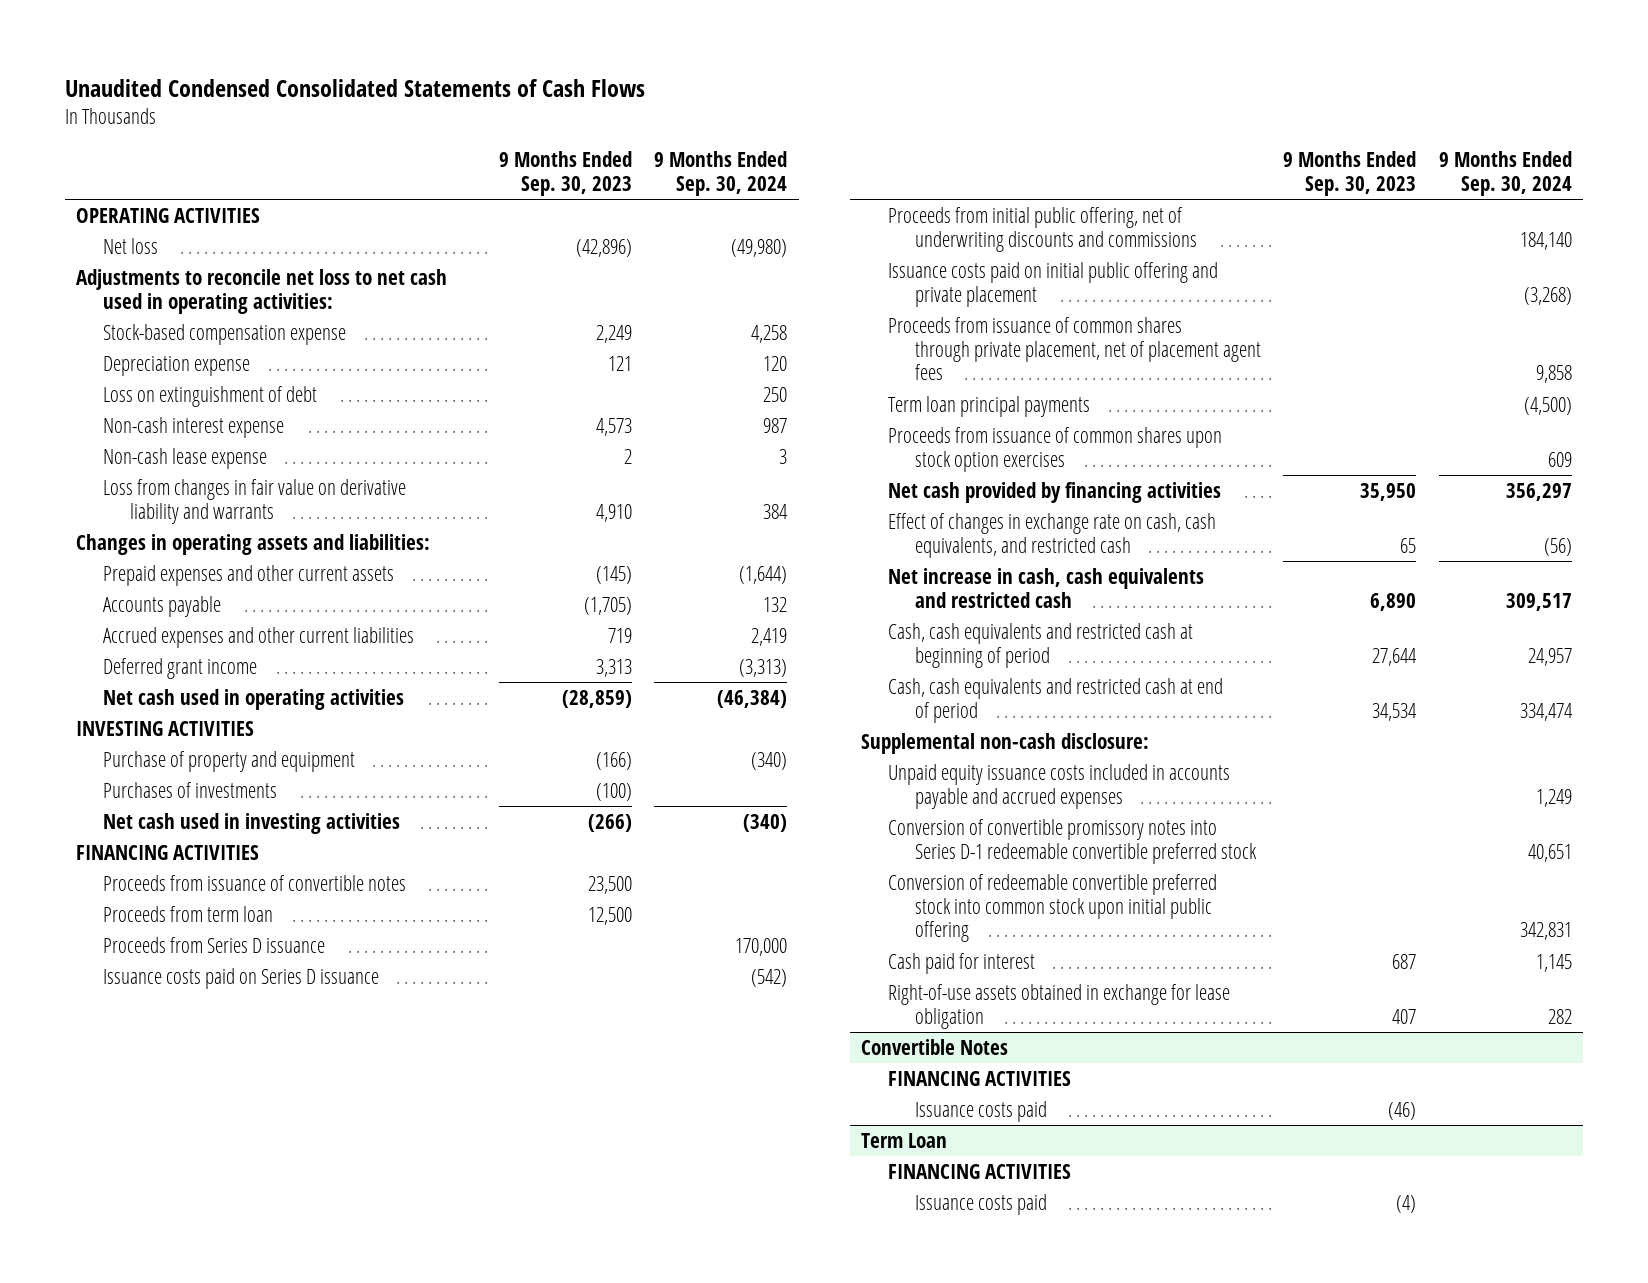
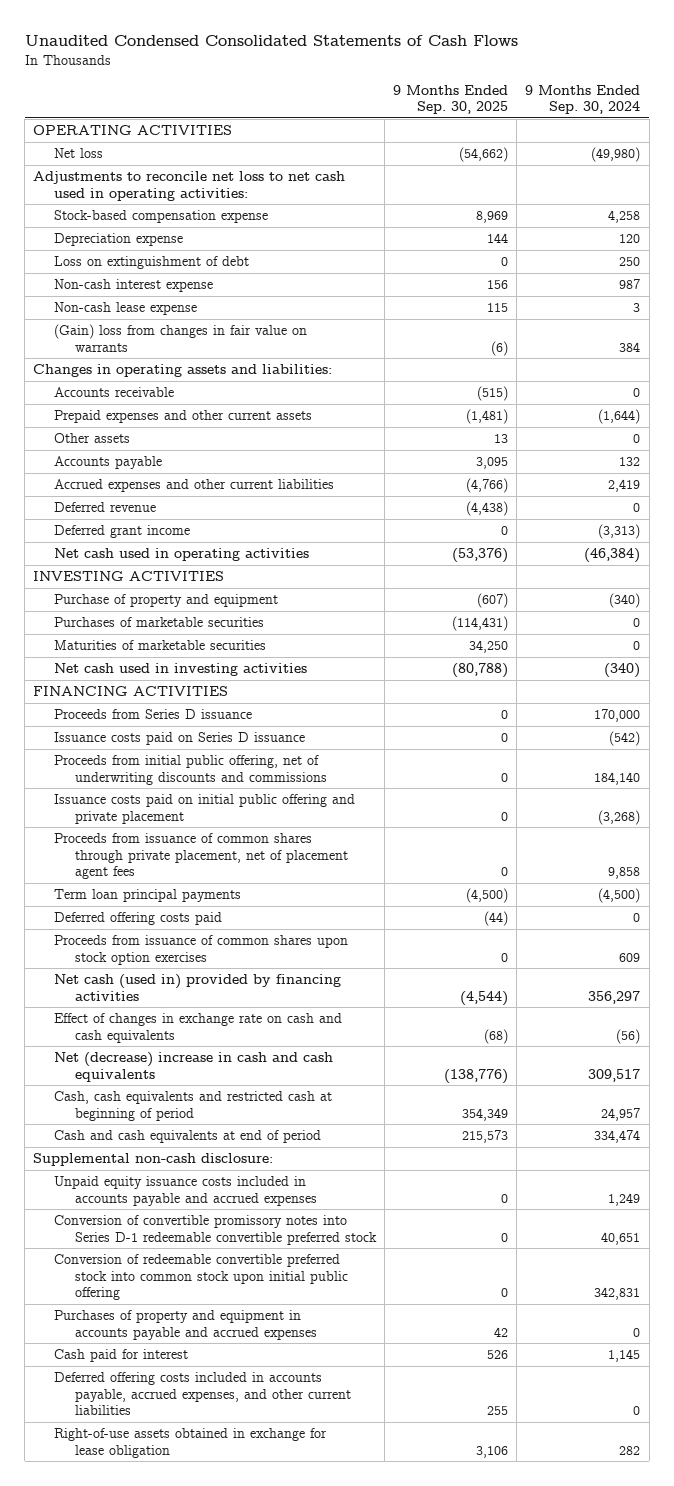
- | 9 Months Ended Sep. 30, 2023 | 9 Months Ended Sep. 30, 2024
+ | 9 Months Ended Sep. 30, 2025 | 9 Months Ended Sep. 30, 2024
- Loss from changes in fair value on derivative liability and warrants | 4,910 | 384
+ (Gain) loss from changes in fair value on warrants | (6) | 384
+ Accounts receivable | (515) | 0
+ Other assets | 13 | 0
+ Deferred revenue | (4,438) | 0
- Purchases of investments | (100) |
+ Purchases of marketable securities | (114,431) | 0
+ Maturities of marketable securities | 34,250 | 0
- Proceeds from issuance of convertible notes | 23,500 |
- Proceeds from term loan | 12,500 |
+ Deferred offering costs paid | (44) | 0
- Net cash provided by financing activities | 35,950 | 356,297
- Effect of changes in exchange rate on cash, cash equivalents, and restricted cash | 65 | (56)
- Net increase in cash, cash equivalents and restricted cash | 6,890 | 309,517
+ Net cash (used in) provided by financing activities | (4,544) | 356,297
+ Effect of changes in exchange rate on cash and cash equivalents | (68) | (56)
+ Net (decrease) increase in cash and cash equivalents | (138,776) | 309,517
- Cash, cash equivalents and restricted cash at end of period | 34,534 | 334,474
+ Cash and cash equivalents at end of period | 215,573 | 334,474
+ Purchases of property and equipment in accounts payable and accrued expenses | 42 | 0
+ Deferred offering costs included in accounts payable, accrued expenses, and other current liabilities | 255 | 0
- Convertible Notes
- FINANCING ACTIVITIES
- Issuance costs paid | (46) |
- Term Loan
- FINANCING ACTIVITIES
- Issuance costs paid | (4) |

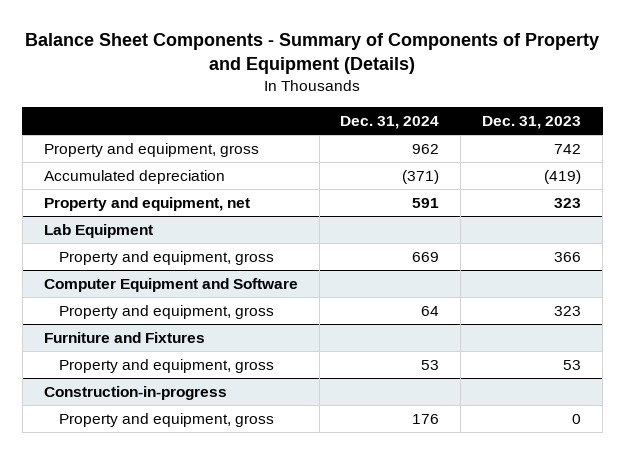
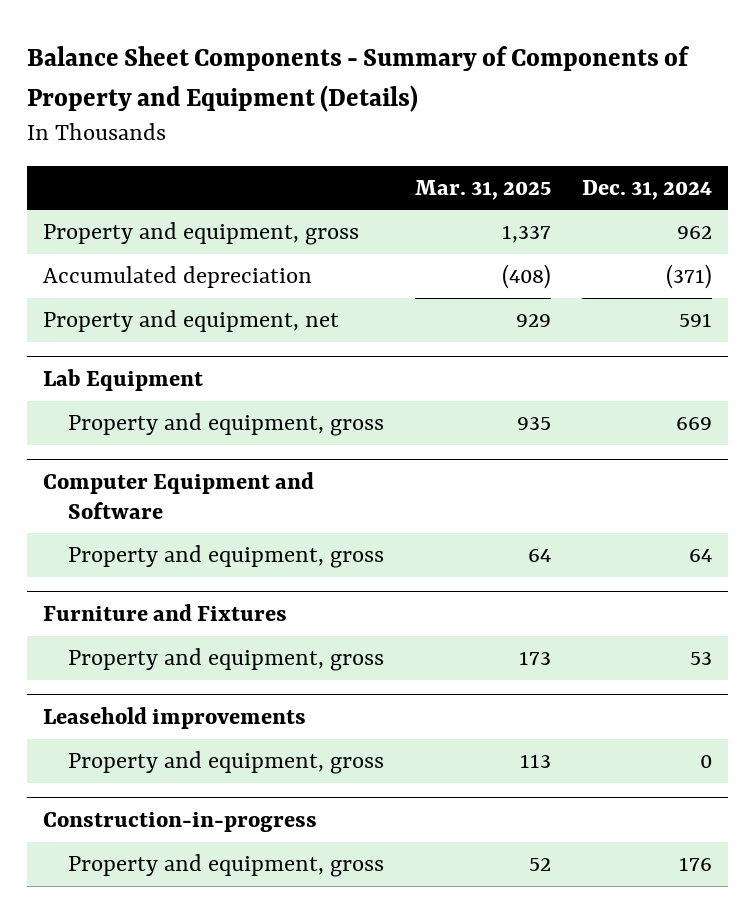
- | Dec. 31, 2024 | Dec. 31, 2023
+ | Mar. 31, 2025 | Dec. 31, 2024
+ Leasehold improvements
+ Property and equipment, gross | 113 | 0

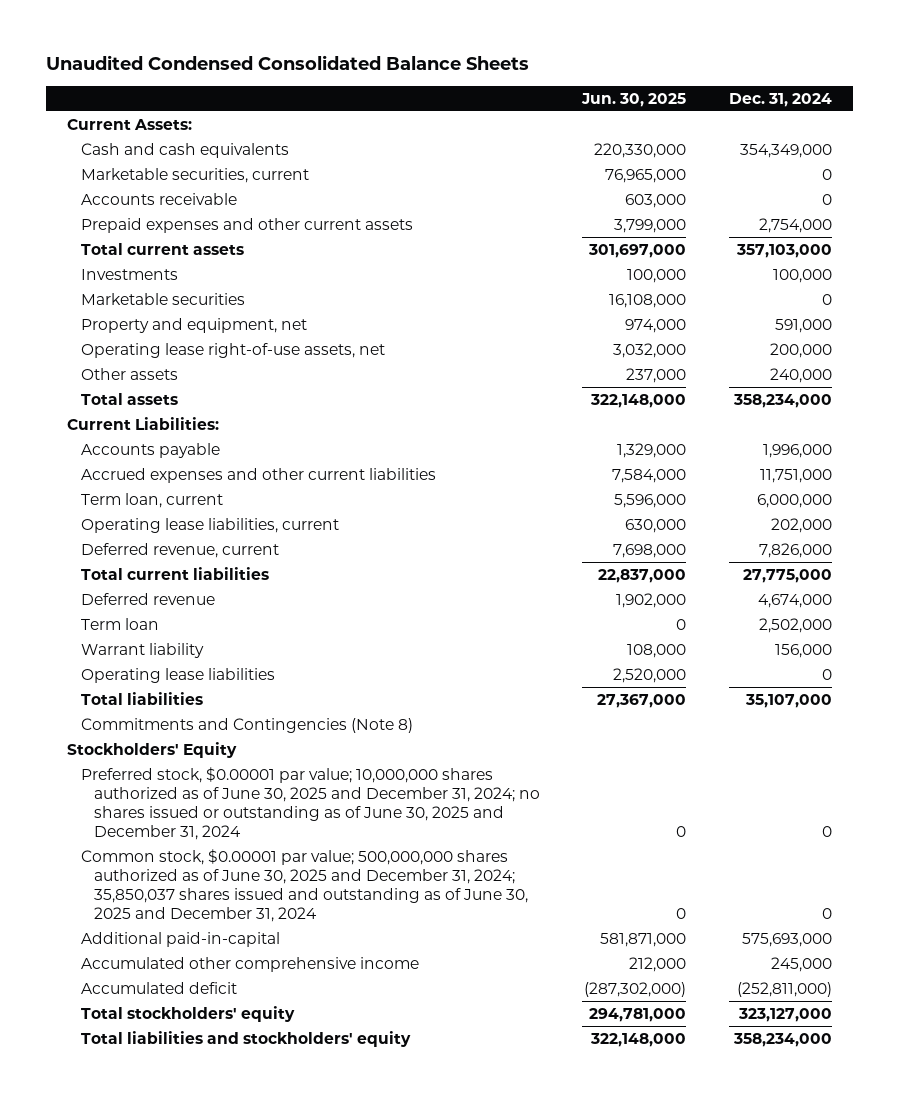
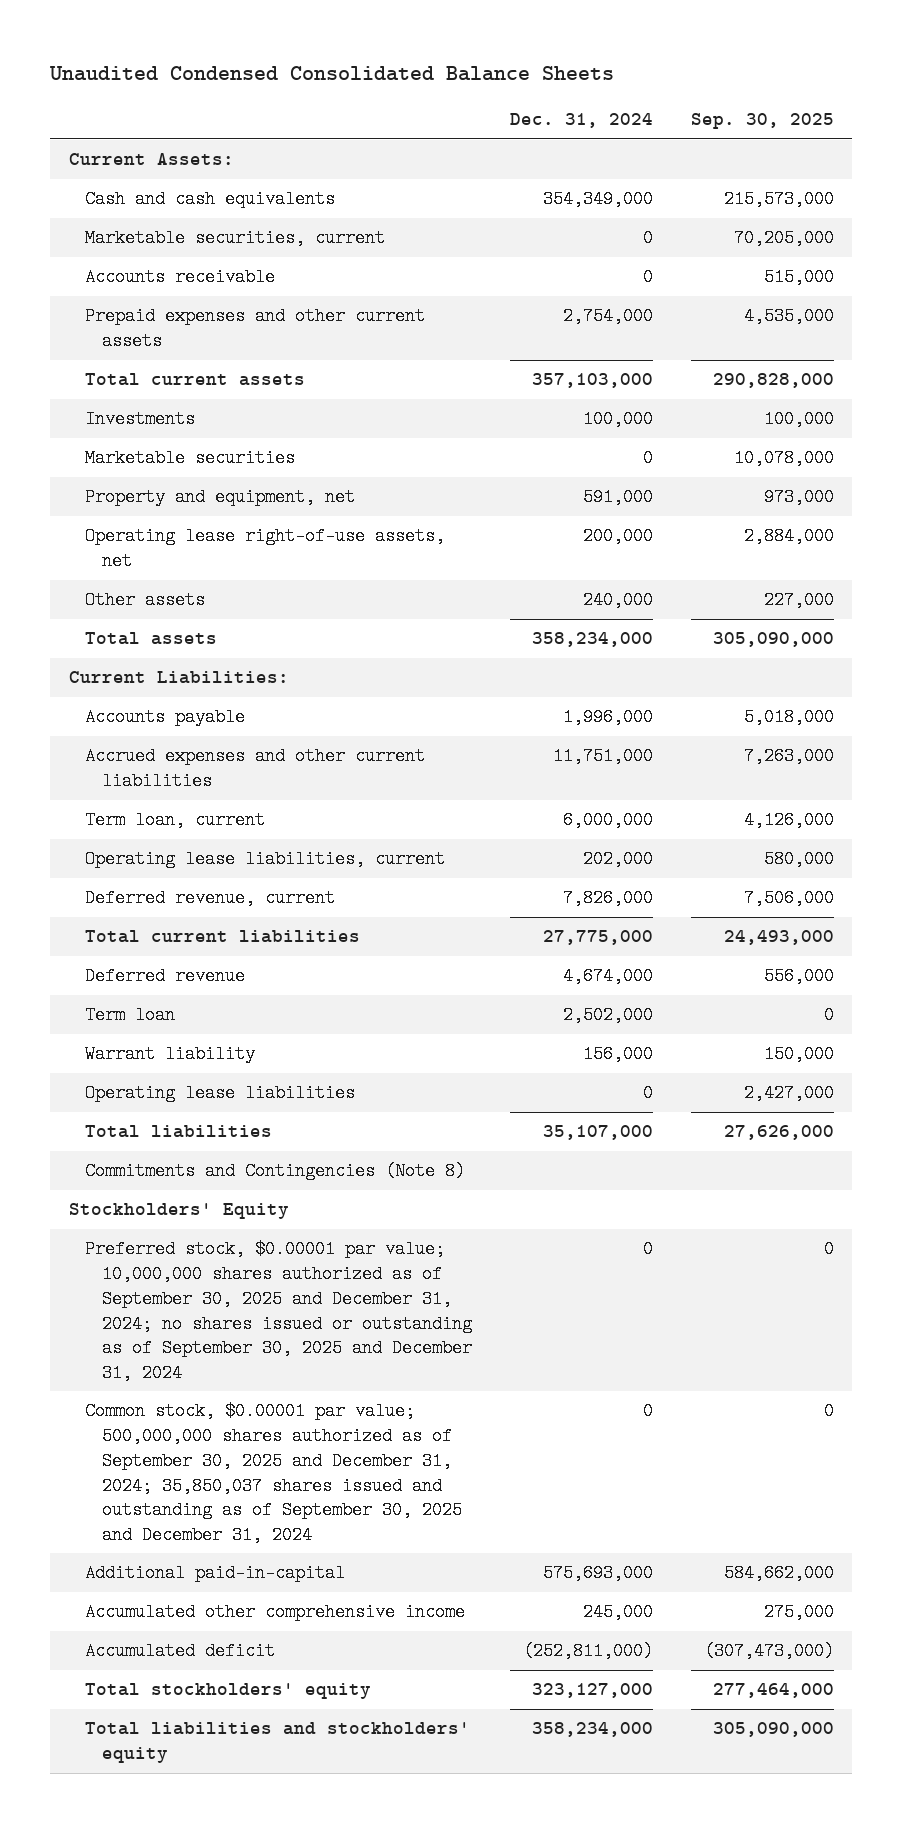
- | Jun. 30, 2025 | Dec. 31, 2024
+ | Dec. 31, 2024 | Sep. 30, 2025
- Preferred stock, $0.00001 par value; 10,000,000 shares authorized as of June 30, 2025 and December 31, 2024; no shares issued or outstanding as of June 30, 2025 and December 31, 2024 | 0 | 0
- Common stock, $0.00001 par value; 500,000,000 shares authorized as of June 30, 2025 and December 31, 2024; 35,850,037 shares issued and outstanding as of June 30, 2025 and December 31, 2024 | 0 | 0
+ Preferred stock, $0.00001 par value; 10,000,000 shares authorized as of September 30, 2025 and December 31, 2024; no shares issued or outstanding as of September 30, 2025 and December 31, 2024 | 0 | 0
+ Common stock, $0.00001 par value; 500,000,000 shares authorized as of September 30, 2025 and December 31, 2024; 35,850,037 shares issued and outstanding as of September 30, 2025 and December 31, 2024 | 0 | 0

